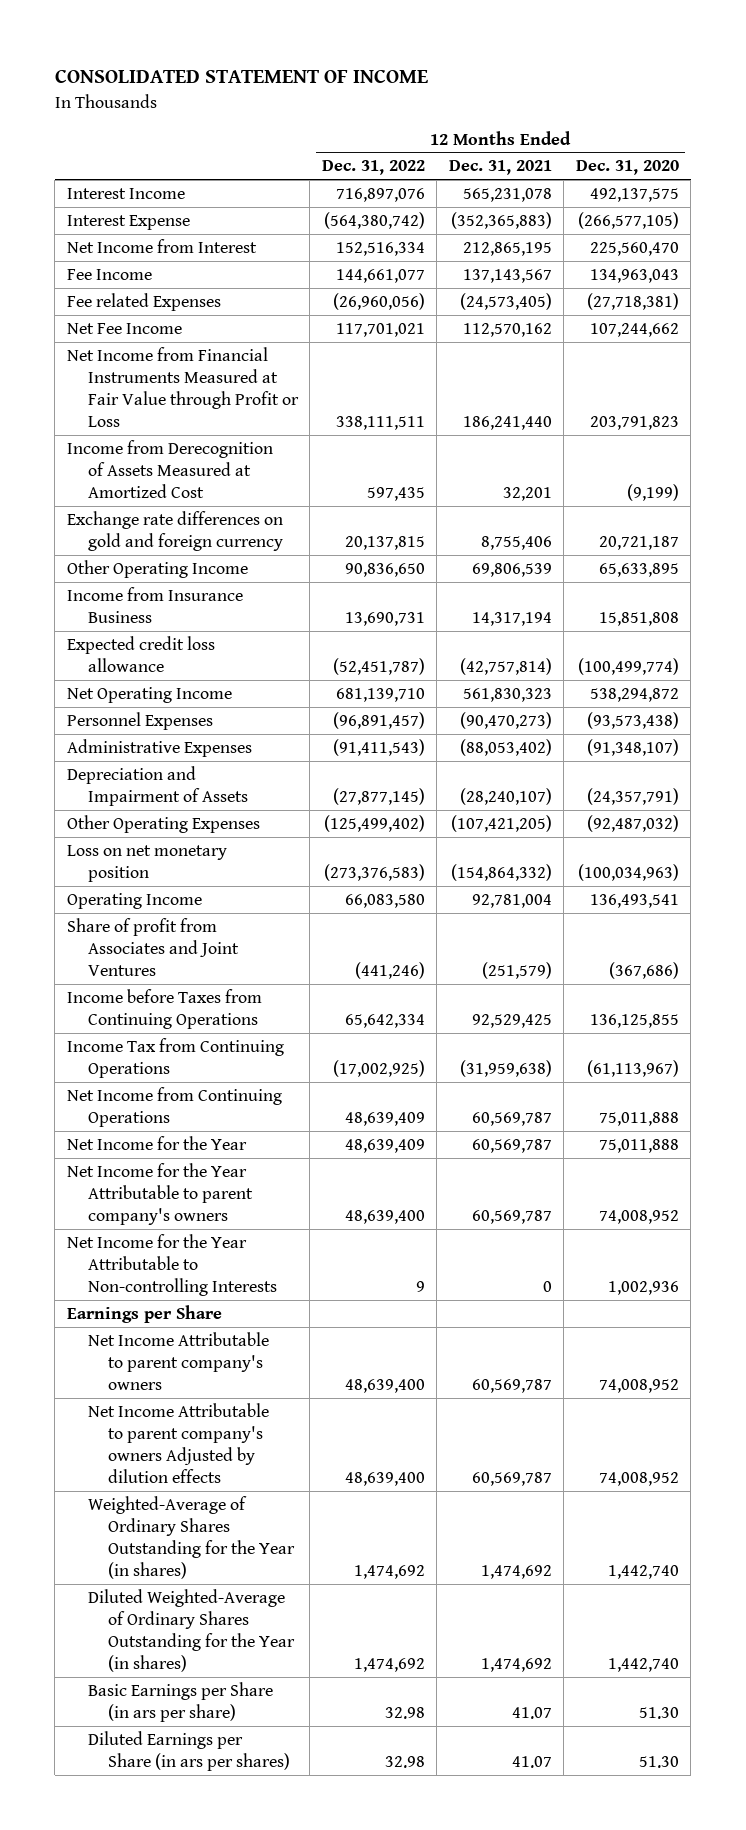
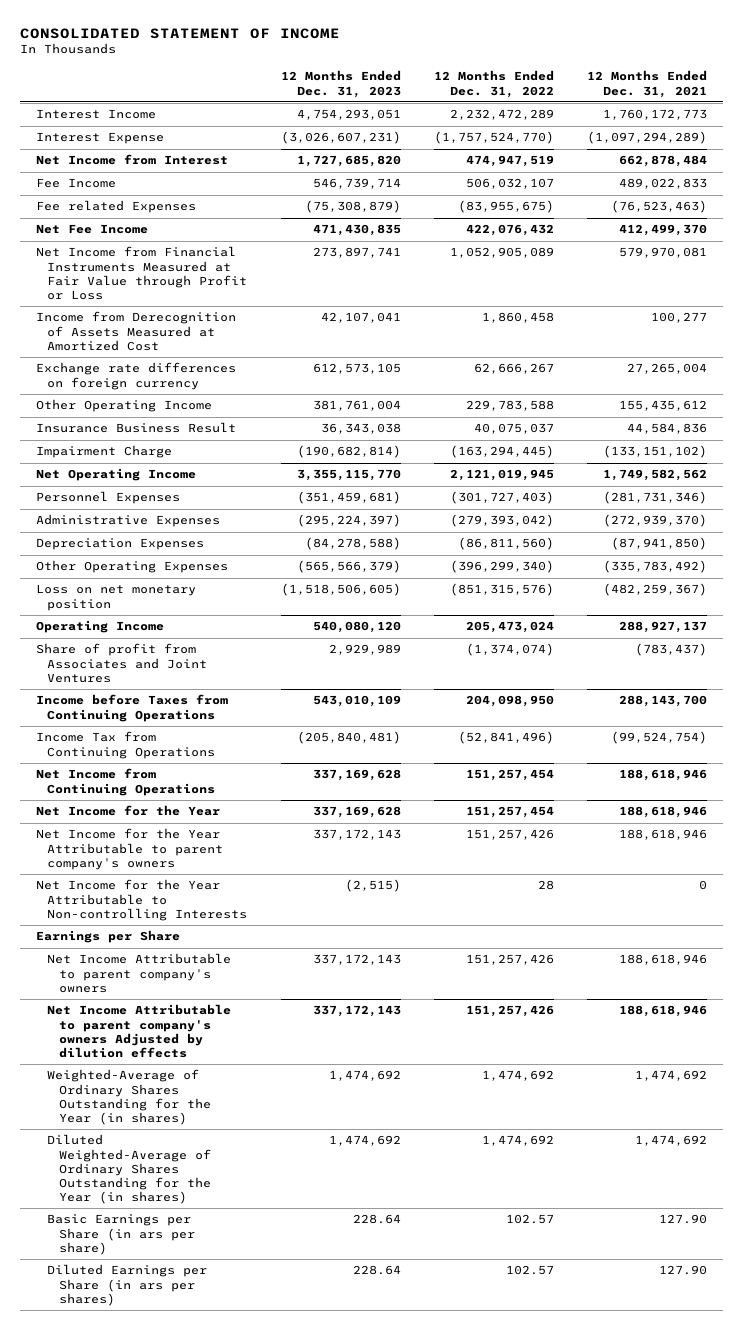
- | 12 Months Ended Dec. 31, 2022 | 12 Months Ended Dec. 31, 2021 | 12 Months Ended Dec. 31, 2020
+ | 12 Months Ended Dec. 31, 2023 | 12 Months Ended Dec. 31, 2022 | 12 Months Ended Dec. 31, 2021
- Interest Income | 716,897,076 | 565,231,078 | 492,137,575
- Interest Expense | (564,380,742) | (352,365,883) | (266,577,105)
- Net Income from Interest | 152,516,334 | 212,865,195 | 225,560,470
- Fee Income | 144,661,077 | 137,143,567 | 134,963,043
- Fee related Expenses | (26,960,056) | (24,573,405) | (27,718,381)
- Net Fee Income | 117,701,021 | 112,570,162 | 107,244,662
- Net Income from Financial Instruments Measured at Fair Value through Profit or Loss | 338,111,511 | 186,241,440 | 203,791,823
- Income from Derecognition of Assets Measured at Amortized Cost | 597,435 | 32,201 | (9,199)
- Exchange rate differences on gold and foreign currency | 20,137,815 | 8,755,406 | 20,721,187
- Other Operating Income | 90,836,650 | 69,806,539 | 65,633,895
- Income from Insurance Business | 13,690,731 | 14,317,194 | 15,851,808
- Expected credit loss allowance | (52,451,787) | (42,757,814) | (100,499,774)
- Net Operating Income | 681,139,710 | 561,830,323 | 538,294,872
- Personnel Expenses | (96,891,457) | (90,470,273) | (93,573,438)
- Administrative Expenses | (91,411,543) | (88,053,402) | (91,348,107)
- Depreciation and Impairment of Assets | (27,877,145) | (28,240,107) | (24,357,791)
- Other Operating Expenses | (125,499,402) | (107,421,205) | (92,487,032)
- Loss on net monetary position | (273,376,583) | (154,864,332) | (100,034,963)
- Operating Income | 66,083,580 | 92,781,004 | 136,493,541
- Share of profit from Associates and Joint Ventures | (441,246) | (251,579) | (367,686)
- Income before Taxes from Continuing Operations | 65,642,334 | 92,529,425 | 136,125,855
- Income Tax from Continuing Operations | (17,002,925) | (31,959,638) | (61,113,967)
- Net Income from Continuing Operations | 48,639,409 | 60,569,787 | 75,011,888
- Net Income for the Year | 48,639,409 | 60,569,787 | 75,011,888
- Net Income for the Year Attributable to parent company's owners | 48,639,400 | 60,569,787 | 74,008,952
- Net Income for the Year Attributable to Non-controlling Interests | 9 | 0 | 1,002,936
+ Interest Income | 4,754,293,051 | 2,232,472,289 | 1,760,172,773
+ Interest Expense | (3,026,607,231) | (1,757,524,770) | (1,097,294,289)
+ Net Income from Interest | 1,727,685,820 | 474,947,519 | 662,878,484
+ Fee Income | 546,739,714 | 506,032,107 | 489,022,833
+ Fee related Expenses | (75,308,879) | (83,955,675) | (76,523,463)
+ Net Fee Income | 471,430,835 | 422,076,432 | 412,499,370
+ Net Income from Financial Instruments Measured at Fair Value through Profit or Loss | 273,897,741 | 1,052,905,089 | 579,970,081
+ Income from Derecognition of Assets Measured at Amortized Cost | 42,107,041 | 1,860,458 | 100,277
+ Exchange rate differences on foreign currency | 612,573,105 | 62,666,267 | 27,265,004
+ Other Operating Income | 381,761,004 | 229,783,588 | 155,435,612
+ Insurance Business Result | 36,343,038 | 40,075,037 | 44,584,836
+ Impairment Charge | (190,682,814) | (163,294,445) | (133,151,102)
+ Net Operating Income | 3,355,115,770 | 2,121,019,945 | 1,749,582,562
+ Personnel Expenses | (351,459,681) | (301,727,403) | (281,731,346)
+ Administrative Expenses | (295,224,397) | (279,393,042) | (272,939,370)
+ Depreciation Expenses | (84,278,588) | (86,811,560) | (87,941,850)
+ Other Operating Expenses | (565,566,379) | (396,299,340) | (335,783,492)
+ Loss on net monetary position | (1,518,506,605) | (851,315,576) | (482,259,367)
+ Operating Income | 540,080,120 | 205,473,024 | 288,927,137
+ Share of profit from Associates and Joint Ventures | 2,929,989 | (1,374,074) | (783,437)
+ Income before Taxes from Continuing Operations | 543,010,109 | 204,098,950 | 288,143,700
+ Income Tax from Continuing Operations | (205,840,481) | (52,841,496) | (99,524,754)
+ Net Income from Continuing Operations | 337,169,628 | 151,257,454 | 188,618,946
+ Net Income for the Year | 337,169,628 | 151,257,454 | 188,618,946
+ Net Income for the Year Attributable to parent company's owners | 337,172,143 | 151,257,426 | 188,618,946
+ Net Income for the Year Attributable to Non-controlling Interests | (2,515) | 28 | 0
- Net Income Attributable to parent company's owners | 48,639,400 | 60,569,787 | 74,008,952
- Net Income Attributable to parent company's owners Adjusted by dilution effects | 48,639,400 | 60,569,787 | 74,008,952
+ Net Income Attributable to parent company's owners | 337,172,143 | 151,257,426 | 188,618,946
+ Net Income Attributable to parent company's owners Adjusted by dilution effects | 337,172,143 | 151,257,426 | 188,618,946
- Basic Earnings per Share (in ars per share) | 32.98 | 41.07 | 51.30
- Diluted Earnings per Share (in ars per shares) | 32.98 | 41.07 | 51.30
+ Basic Earnings per Share (in ars per share) | 228.64 | 102.57 | 127.90
+ Diluted Earnings per Share (in ars per shares) | 228.64 | 102.57 | 127.90

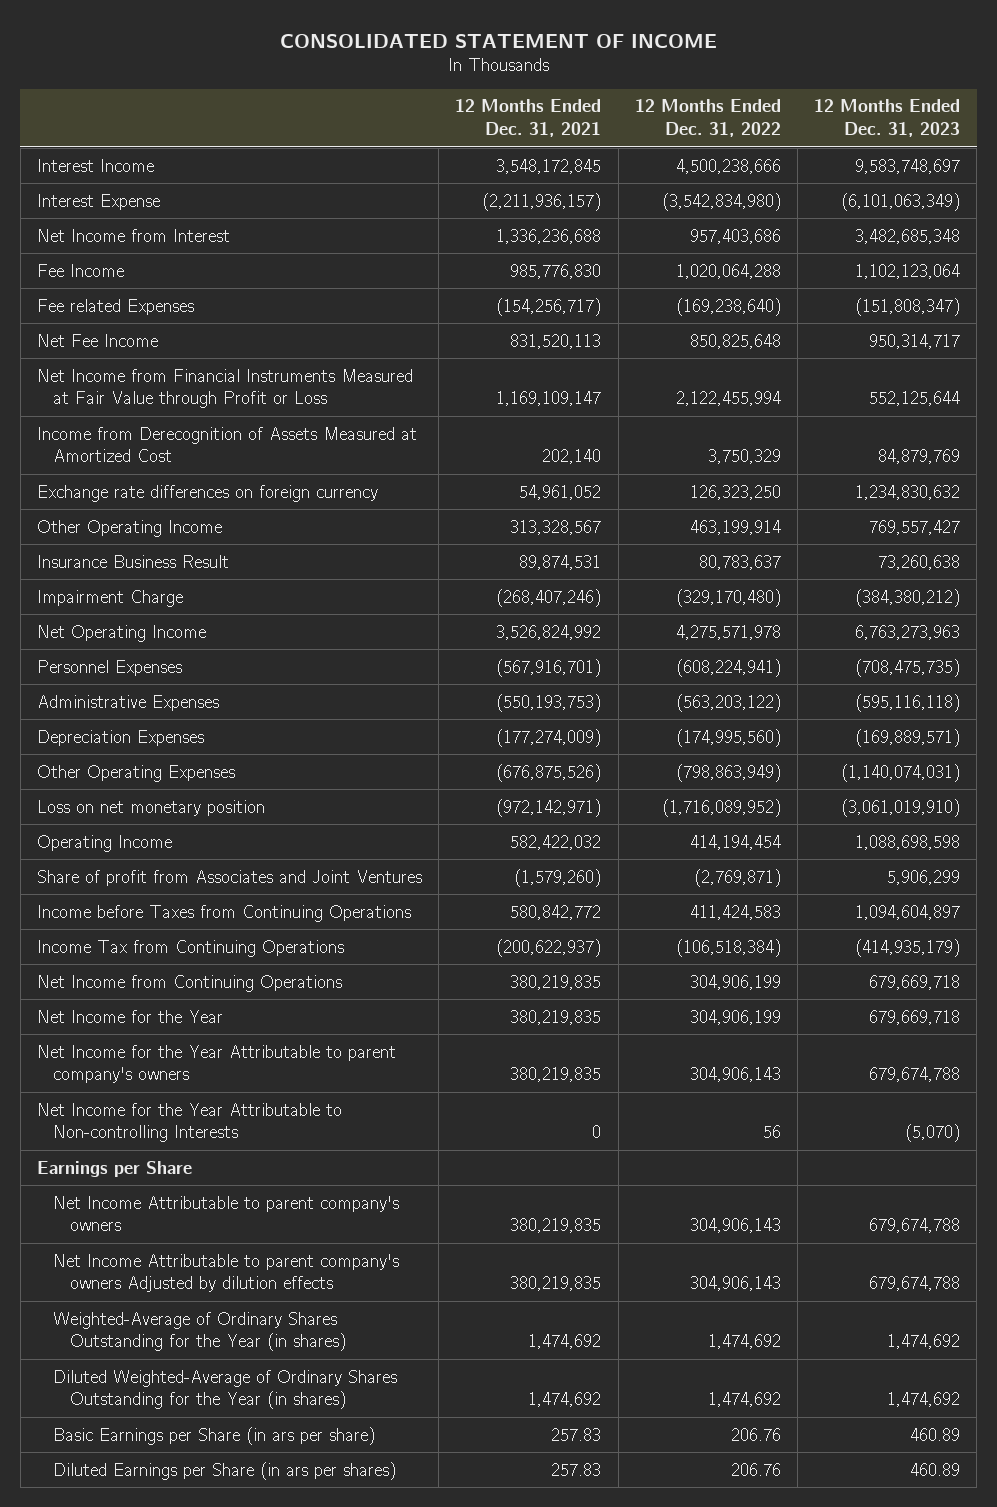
- | 12 Months Ended Dec. 31, 2023 | 12 Months Ended Dec. 31, 2022 | 12 Months Ended Dec. 31, 2021
+ | 12 Months Ended Dec. 31, 2021 | 12 Months Ended Dec. 31, 2022 | 12 Months Ended Dec. 31, 2023
- Interest Income | 4,754,293,051 | 2,232,472,289 | 1,760,172,773
- Interest Expense | (3,026,607,231) | (1,757,524,770) | (1,097,294,289)
- Net Income from Interest | 1,727,685,820 | 474,947,519 | 662,878,484
- Fee Income | 546,739,714 | 506,032,107 | 489,022,833
- Fee related Expenses | (75,308,879) | (83,955,675) | (76,523,463)
- Net Fee Income | 471,430,835 | 422,076,432 | 412,499,370
- Net Income from Financial Instruments Measured at Fair Value through Profit or Loss | 273,897,741 | 1,052,905,089 | 579,970,081
- Income from Derecognition of Assets Measured at Amortized Cost | 42,107,041 | 1,860,458 | 100,277
- Exchange rate differences on foreign currency | 612,573,105 | 62,666,267 | 27,265,004
- Other Operating Income | 381,761,004 | 229,783,588 | 155,435,612
- Insurance Business Result | 36,343,038 | 40,075,037 | 44,584,836
- Impairment Charge | (190,682,814) | (163,294,445) | (133,151,102)
- Net Operating Income | 3,355,115,770 | 2,121,019,945 | 1,749,582,562
- Personnel Expenses | (351,459,681) | (301,727,403) | (281,731,346)
- Administrative Expenses | (295,224,397) | (279,393,042) | (272,939,370)
- Depreciation Expenses | (84,278,588) | (86,811,560) | (87,941,850)
- Other Operating Expenses | (565,566,379) | (396,299,340) | (335,783,492)
- Loss on net monetary position | (1,518,506,605) | (851,315,576) | (482,259,367)
- Operating Income | 540,080,120 | 205,473,024 | 288,927,137
- Share of profit from Associates and Joint Ventures | 2,929,989 | (1,374,074) | (783,437)
- Income before Taxes from Continuing Operations | 543,010,109 | 204,098,950 | 288,143,700
- Income Tax from Continuing Operations | (205,840,481) | (52,841,496) | (99,524,754)
- Net Income from Continuing Operations | 337,169,628 | 151,257,454 | 188,618,946
- Net Income for the Year | 337,169,628 | 151,257,454 | 188,618,946
- Net Income for the Year Attributable to parent company's owners | 337,172,143 | 151,257,426 | 188,618,946
- Net Income for the Year Attributable to Non-controlling Interests | (2,515) | 28 | 0
+ Interest Income | 3,548,172,845 | 4,500,238,666 | 9,583,748,697
+ Interest Expense | (2,211,936,157) | (3,542,834,980) | (6,101,063,349)
+ Net Income from Interest | 1,336,236,688 | 957,403,686 | 3,482,685,348
+ Fee Income | 985,776,830 | 1,020,064,288 | 1,102,123,064
+ Fee related Expenses | (154,256,717) | (169,238,640) | (151,808,347)
+ Net Fee Income | 831,520,113 | 850,825,648 | 950,314,717
+ Net Income from Financial Instruments Measured at Fair Value through Profit or Loss | 1,169,109,147 | 2,122,455,994 | 552,125,644
+ Income from Derecognition of Assets Measured at Amortized Cost | 202,140 | 3,750,329 | 84,879,769
+ Exchange rate differences on foreign currency | 54,961,052 | 126,323,250 | 1,234,830,632
+ Other Operating Income | 313,328,567 | 463,199,914 | 769,557,427
+ Insurance Business Result | 89,874,531 | 80,783,637 | 73,260,638
+ Impairment Charge | (268,407,246) | (329,170,480) | (384,380,212)
+ Net Operating Income | 3,526,824,992 | 4,275,571,978 | 6,763,273,963
+ Personnel Expenses | (567,916,701) | (608,224,941) | (708,475,735)
+ Administrative Expenses | (550,193,753) | (563,203,122) | (595,116,118)
+ Depreciation Expenses | (177,274,009) | (174,995,560) | (169,889,571)
+ Other Operating Expenses | (676,875,526) | (798,863,949) | (1,140,074,031)
+ Loss on net monetary position | (972,142,971) | (1,716,089,952) | (3,061,019,910)
+ Operating Income | 582,422,032 | 414,194,454 | 1,088,698,598
+ Share of profit from Associates and Joint Ventures | (1,579,260) | (2,769,871) | 5,906,299
+ Income before Taxes from Continuing Operations | 580,842,772 | 411,424,583 | 1,094,604,897
+ Income Tax from Continuing Operations | (200,622,937) | (106,518,384) | (414,935,179)
+ Net Income from Continuing Operations | 380,219,835 | 304,906,199 | 679,669,718
+ Net Income for the Year | 380,219,835 | 304,906,199 | 679,669,718
+ Net Income for the Year Attributable to parent company's owners | 380,219,835 | 304,906,143 | 679,674,788
+ Net Income for the Year Attributable to Non-controlling Interests | 0 | 56 | (5,070)
- Net Income Attributable to parent company's owners | 337,172,143 | 151,257,426 | 188,618,946
- Net Income Attributable to parent company's owners Adjusted by dilution effects | 337,172,143 | 151,257,426 | 188,618,946
+ Net Income Attributable to parent company's owners | 380,219,835 | 304,906,143 | 679,674,788
+ Net Income Attributable to parent company's owners Adjusted by dilution effects | 380,219,835 | 304,906,143 | 679,674,788
- Basic Earnings per Share (in ars per share) | 228.64 | 102.57 | 127.90
- Diluted Earnings per Share (in ars per shares) | 228.64 | 102.57 | 127.90
+ Basic Earnings per Share (in ars per share) | 257.83 | 206.76 | 460.89
+ Diluted Earnings per Share (in ars per shares) | 257.83 | 206.76 | 460.89

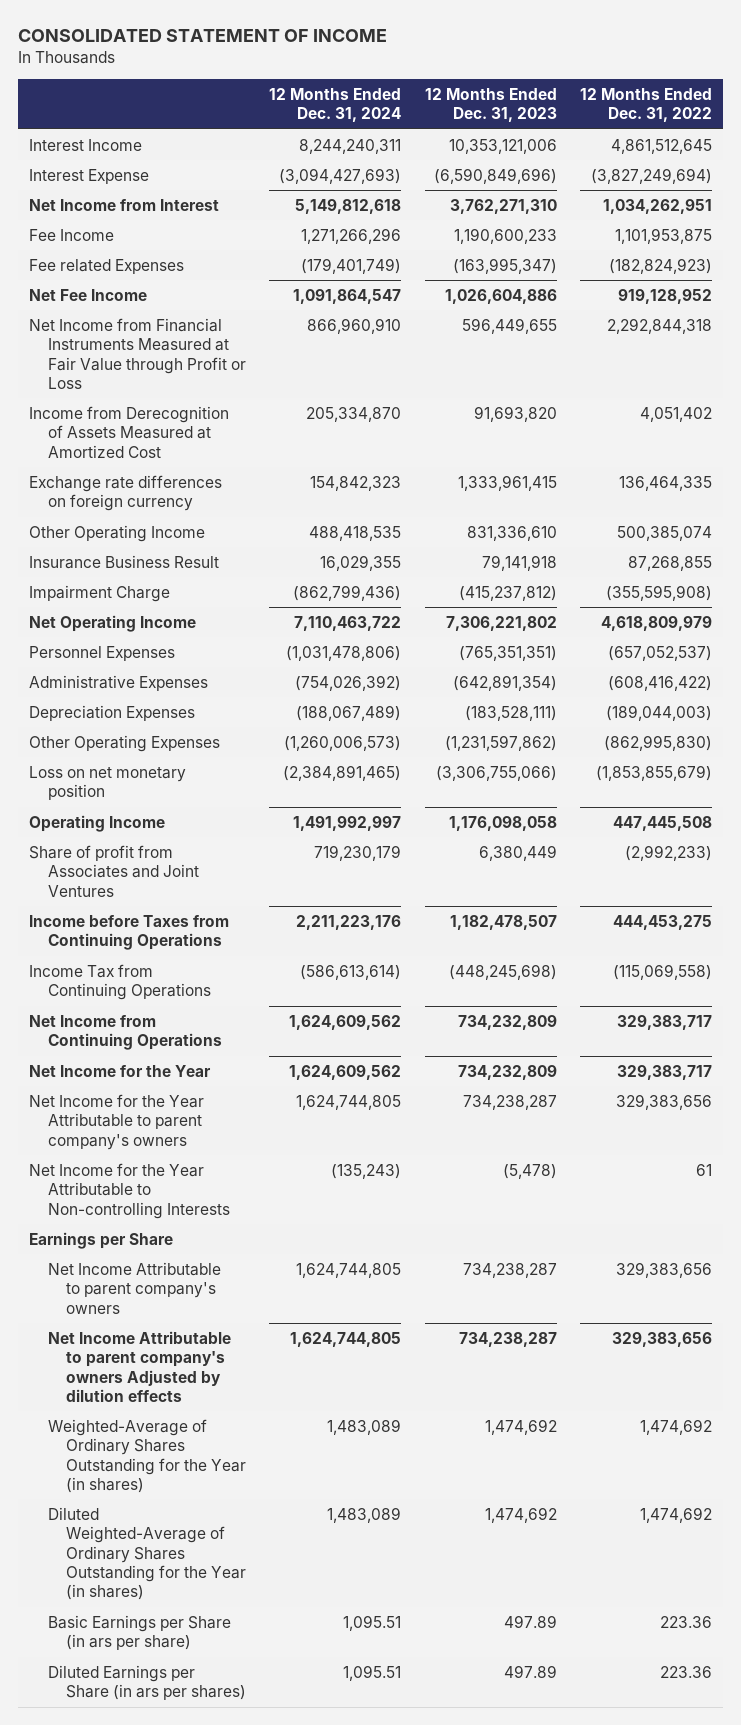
- | 12 Months Ended Dec. 31, 2021 | 12 Months Ended Dec. 31, 2022 | 12 Months Ended Dec. 31, 2023
+ | 12 Months Ended Dec. 31, 2024 | 12 Months Ended Dec. 31, 2023 | 12 Months Ended Dec. 31, 2022
- Interest Income | 3,548,172,845 | 4,500,238,666 | 9,583,748,697
- Interest Expense | (2,211,936,157) | (3,542,834,980) | (6,101,063,349)
- Net Income from Interest | 1,336,236,688 | 957,403,686 | 3,482,685,348
- Fee Income | 985,776,830 | 1,020,064,288 | 1,102,123,064
- Fee related Expenses | (154,256,717) | (169,238,640) | (151,808,347)
- Net Fee Income | 831,520,113 | 850,825,648 | 950,314,717
- Net Income from Financial Instruments Measured at Fair Value through Profit or Loss | 1,169,109,147 | 2,122,455,994 | 552,125,644
- Income from Derecognition of Assets Measured at Amortized Cost | 202,140 | 3,750,329 | 84,879,769
- Exchange rate differences on foreign currency | 54,961,052 | 126,323,250 | 1,234,830,632
- Other Operating Income | 313,328,567 | 463,199,914 | 769,557,427
- Insurance Business Result | 89,874,531 | 80,783,637 | 73,260,638
- Impairment Charge | (268,407,246) | (329,170,480) | (384,380,212)
- Net Operating Income | 3,526,824,992 | 4,275,571,978 | 6,763,273,963
- Personnel Expenses | (567,916,701) | (608,224,941) | (708,475,735)
- Administrative Expenses | (550,193,753) | (563,203,122) | (595,116,118)
- Depreciation Expenses | (177,274,009) | (174,995,560) | (169,889,571)
- Other Operating Expenses | (676,875,526) | (798,863,949) | (1,140,074,031)
- Loss on net monetary position | (972,142,971) | (1,716,089,952) | (3,061,019,910)
- Operating Income | 582,422,032 | 414,194,454 | 1,088,698,598
- Share of profit from Associates and Joint Ventures | (1,579,260) | (2,769,871) | 5,906,299
- Income before Taxes from Continuing Operations | 580,842,772 | 411,424,583 | 1,094,604,897
- Income Tax from Continuing Operations | (200,622,937) | (106,518,384) | (414,935,179)
- Net Income from Continuing Operations | 380,219,835 | 304,906,199 | 679,669,718
- Net Income for the Year | 380,219,835 | 304,906,199 | 679,669,718
- Net Income for the Year Attributable to parent company's owners | 380,219,835 | 304,906,143 | 679,674,788
- Net Income for the Year Attributable to Non-controlling Interests | 0 | 56 | (5,070)
+ Interest Income | 8,244,240,311 | 10,353,121,006 | 4,861,512,645
+ Interest Expense | (3,094,427,693) | (6,590,849,696) | (3,827,249,694)
+ Net Income from Interest | 5,149,812,618 | 3,762,271,310 | 1,034,262,951
+ Fee Income | 1,271,266,296 | 1,190,600,233 | 1,101,953,875
+ Fee related Expenses | (179,401,749) | (163,995,347) | (182,824,923)
+ Net Fee Income | 1,091,864,547 | 1,026,604,886 | 919,128,952
+ Net Income from Financial Instruments Measured at Fair Value through Profit or Loss | 866,960,910 | 596,449,655 | 2,292,844,318
+ Income from Derecognition of Assets Measured at Amortized Cost | 205,334,870 | 91,693,820 | 4,051,402
+ Exchange rate differences on foreign currency | 154,842,323 | 1,333,961,415 | 136,464,335
+ Other Operating Income | 488,418,535 | 831,336,610 | 500,385,074
+ Insurance Business Result | 16,029,355 | 79,141,918 | 87,268,855
+ Impairment Charge | (862,799,436) | (415,237,812) | (355,595,908)
+ Net Operating Income | 7,110,463,722 | 7,306,221,802 | 4,618,809,979
+ Personnel Expenses | (1,031,478,806) | (765,351,351) | (657,052,537)
+ Administrative Expenses | (754,026,392) | (642,891,354) | (608,416,422)
+ Depreciation Expenses | (188,067,489) | (183,528,111) | (189,044,003)
+ Other Operating Expenses | (1,260,006,573) | (1,231,597,862) | (862,995,830)
+ Loss on net monetary position | (2,384,891,465) | (3,306,755,066) | (1,853,855,679)
+ Operating Income | 1,491,992,997 | 1,176,098,058 | 447,445,508
+ Share of profit from Associates and Joint Ventures | 719,230,179 | 6,380,449 | (2,992,233)
+ Income before Taxes from Continuing Operations | 2,211,223,176 | 1,182,478,507 | 444,453,275
+ Income Tax from Continuing Operations | (586,613,614) | (448,245,698) | (115,069,558)
+ Net Income from Continuing Operations | 1,624,609,562 | 734,232,809 | 329,383,717
+ Net Income for the Year | 1,624,609,562 | 734,232,809 | 329,383,717
+ Net Income for the Year Attributable to parent company's owners | 1,624,744,805 | 734,238,287 | 329,383,656
+ Net Income for the Year Attributable to Non-controlling Interests | (135,243) | (5,478) | 61
- Net Income Attributable to parent company's owners | 380,219,835 | 304,906,143 | 679,674,788
- Net Income Attributable to parent company's owners Adjusted by dilution effects | 380,219,835 | 304,906,143 | 679,674,788
+ Net Income Attributable to parent company's owners | 1,624,744,805 | 734,238,287 | 329,383,656
+ Net Income Attributable to parent company's owners Adjusted by dilution effects | 1,624,744,805 | 734,238,287 | 329,383,656
- Basic Earnings per Share (in ars per share) | 257.83 | 206.76 | 460.89
- Diluted Earnings per Share (in ars per shares) | 257.83 | 206.76 | 460.89
+ Basic Earnings per Share (in ars per share) | 1,095.51 | 497.89 | 223.36
+ Diluted Earnings per Share (in ars per shares) | 1,095.51 | 497.89 | 223.36

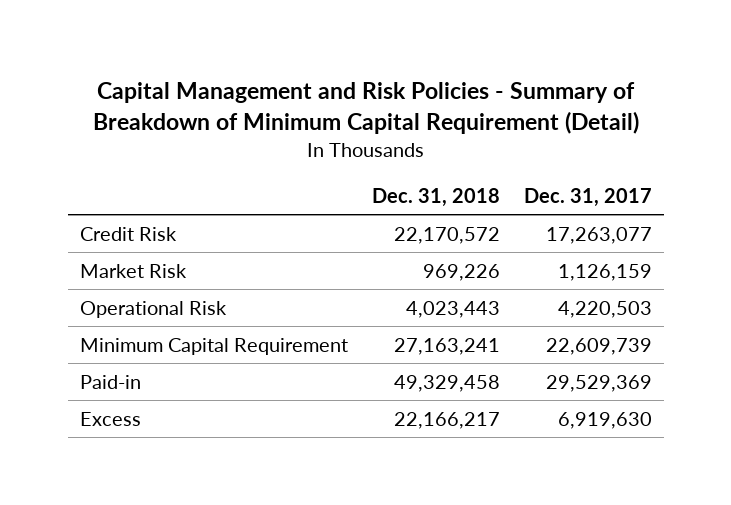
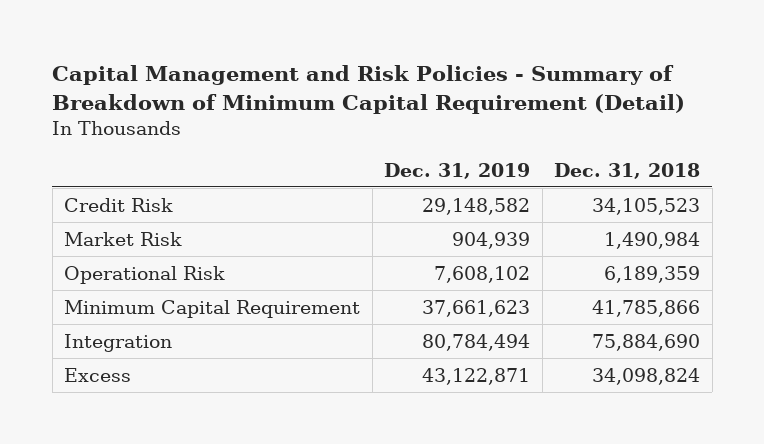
- | Dec. 31, 2018 | Dec. 31, 2017
+ | Dec. 31, 2019 | Dec. 31, 2018
- Credit Risk | 22,170,572 | 17,263,077
- Market Risk | 969,226 | 1,126,159
- Operational Risk | 4,023,443 | 4,220,503
- Minimum Capital Requirement | 27,163,241 | 22,609,739
- Paid-in | 49,329,458 | 29,529,369
- Excess | 22,166,217 | 6,919,630
+ Credit Risk | 29,148,582 | 34,105,523
+ Market Risk | 904,939 | 1,490,984
+ Operational Risk | 7,608,102 | 6,189,359
+ Minimum Capital Requirement | 37,661,623 | 41,785,866
+ Integration | 80,784,494 | 75,884,690
+ Excess | 43,122,871 | 34,098,824

